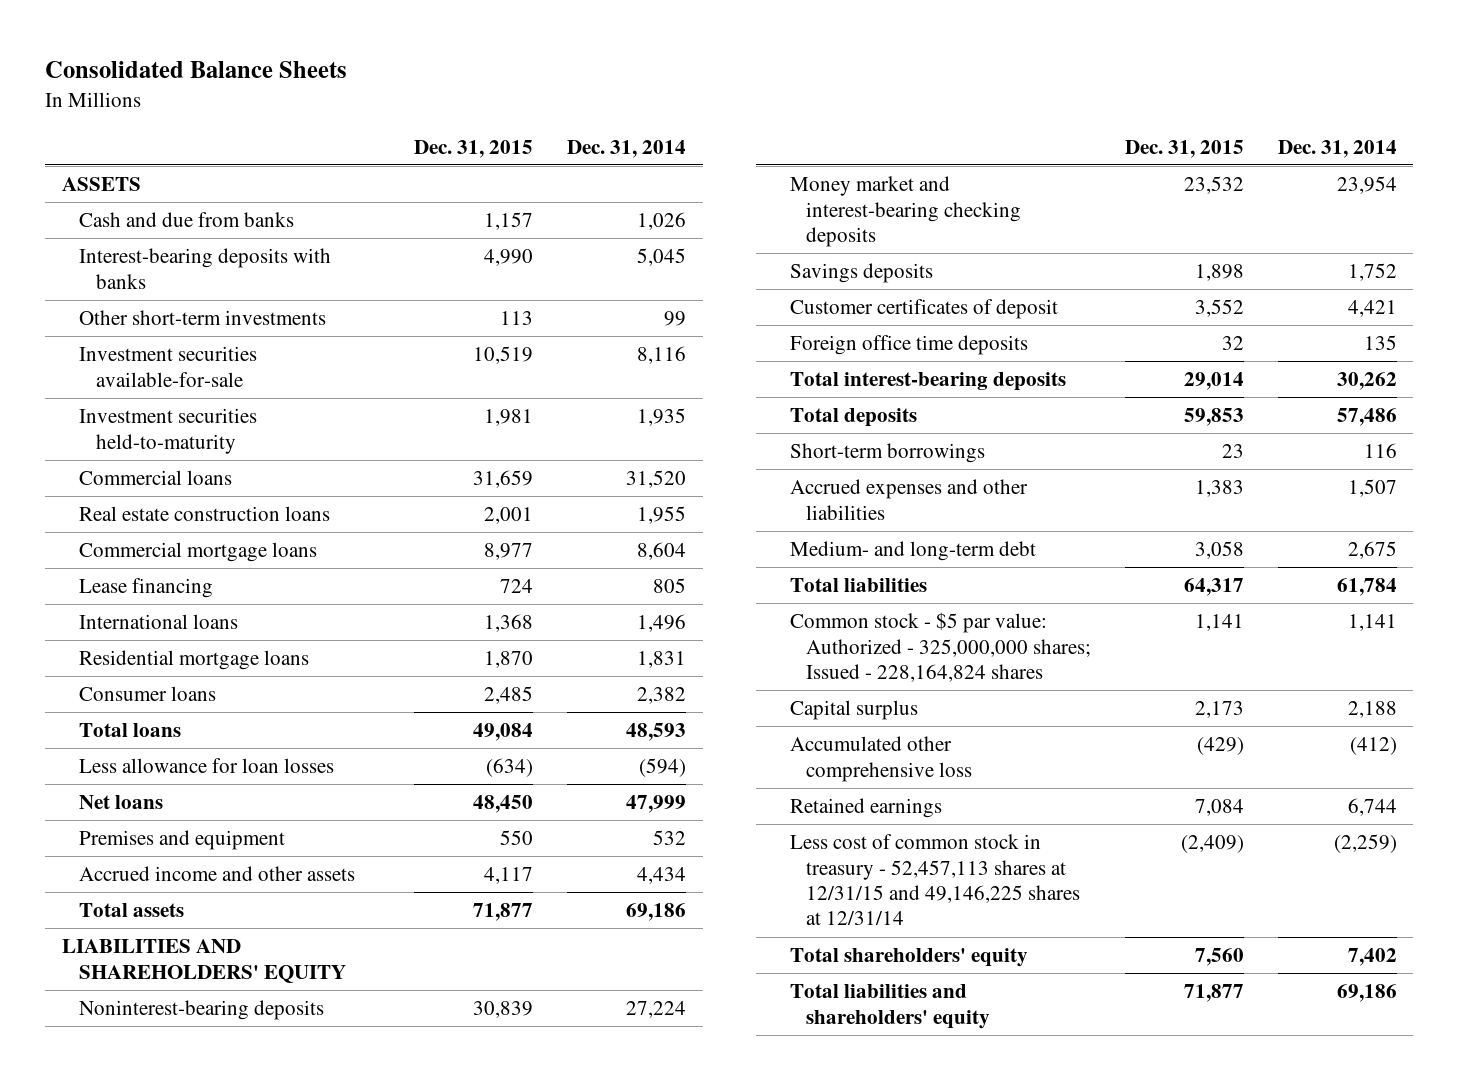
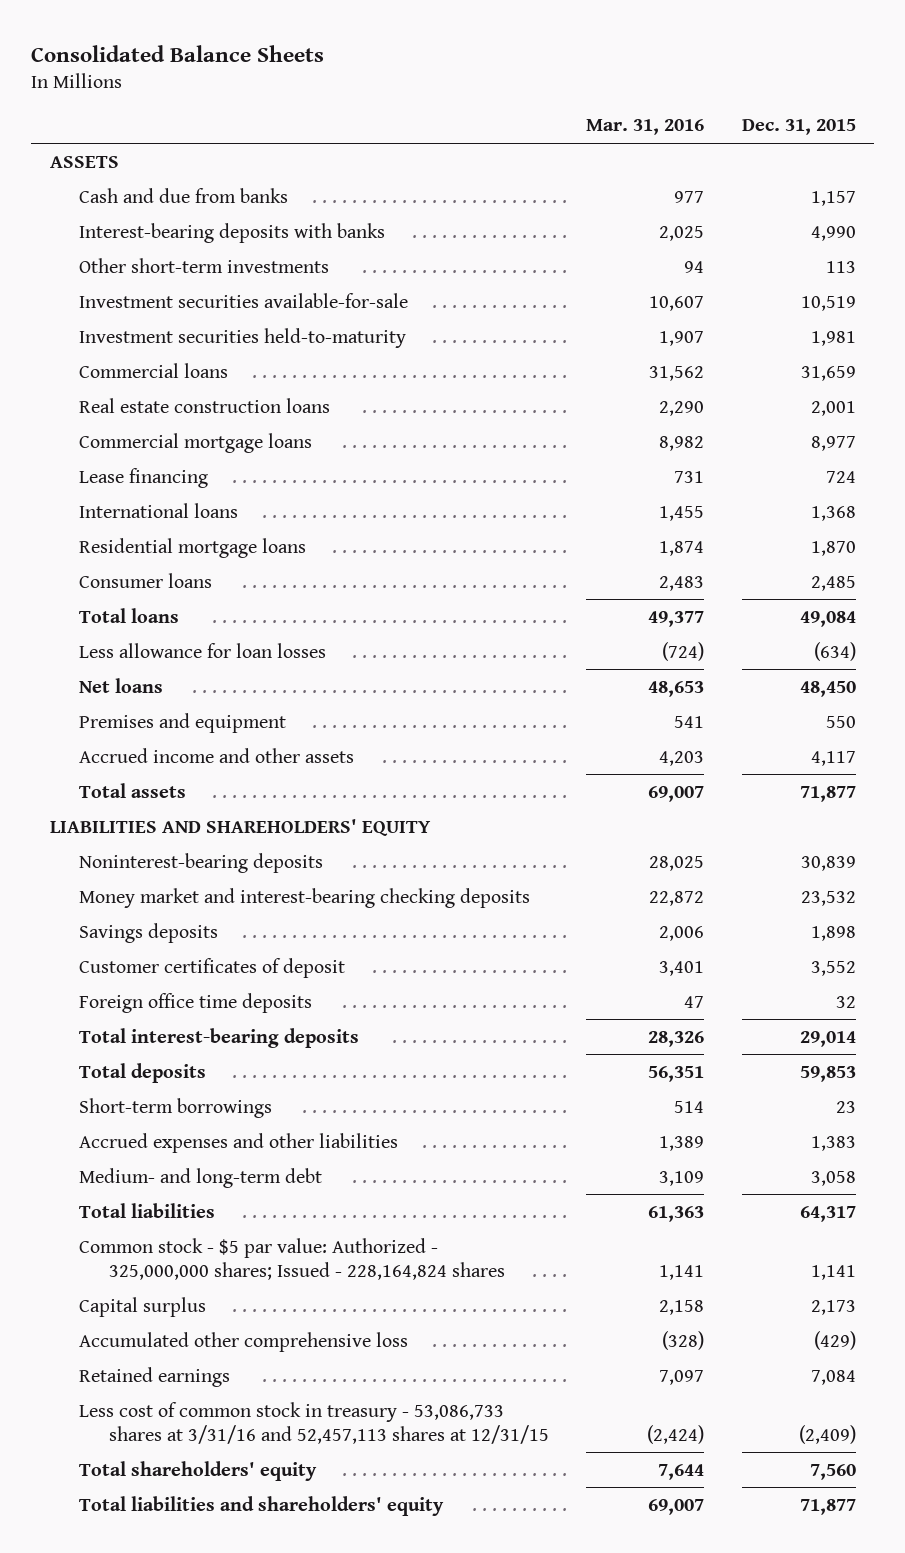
- | Dec. 31, 2015 | Dec. 31, 2014
+ | Mar. 31, 2016 | Dec. 31, 2015
- Less cost of common stock in treasury - 52,457,113 shares at 12/31/15 and 49,146,225 shares at 12/31/14 | (2,409) | (2,259)
+ Less cost of common stock in treasury - 53,086,733 shares at 3/31/16 and 52,457,113 shares at 12/31/15 | (2,424) | (2,409)

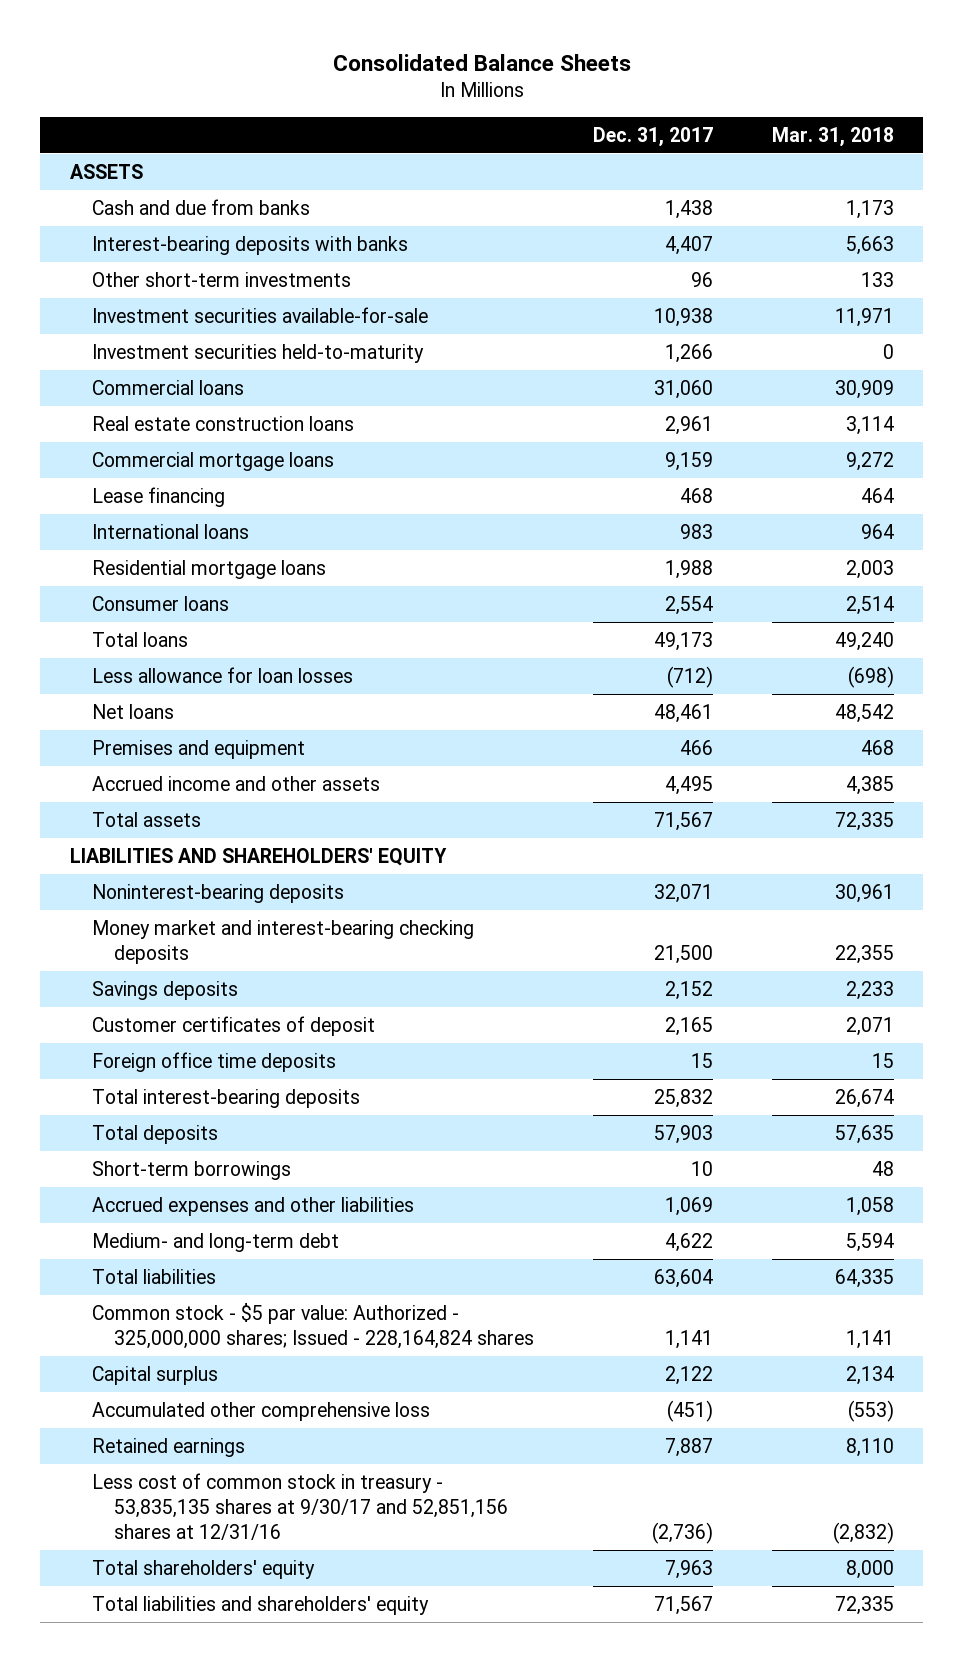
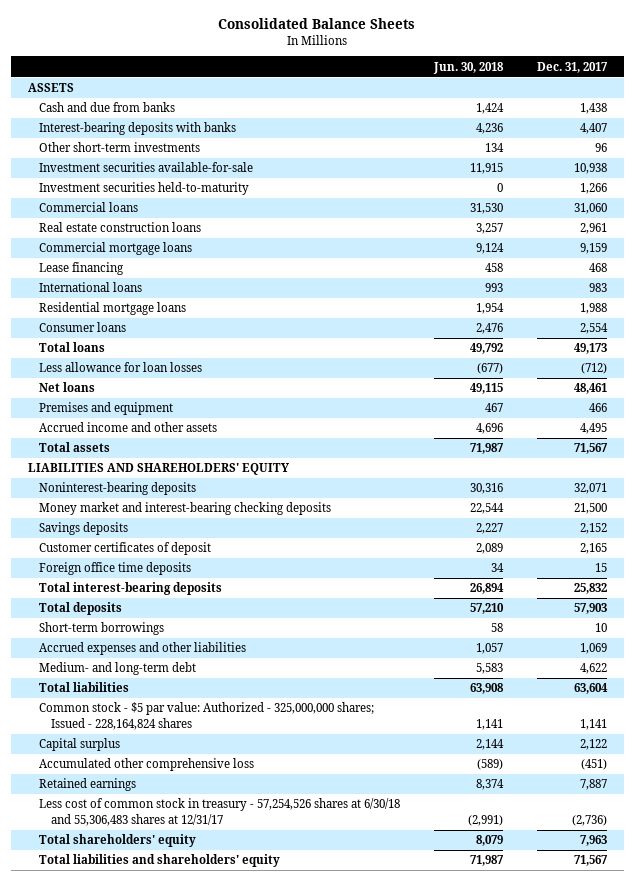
- | Dec. 31, 2017 | Mar. 31, 2018
+ | Jun. 30, 2018 | Dec. 31, 2017
- Less cost of common stock in treasury - 53,835,135 shares at 9/30/17 and 52,851,156 shares at 12/31/16 | (2,736) | (2,832)
+ Less cost of common stock in treasury - 57,254,526 shares at 6/30/18 and 55,306,483 shares at 12/31/17 | (2,991) | (2,736)

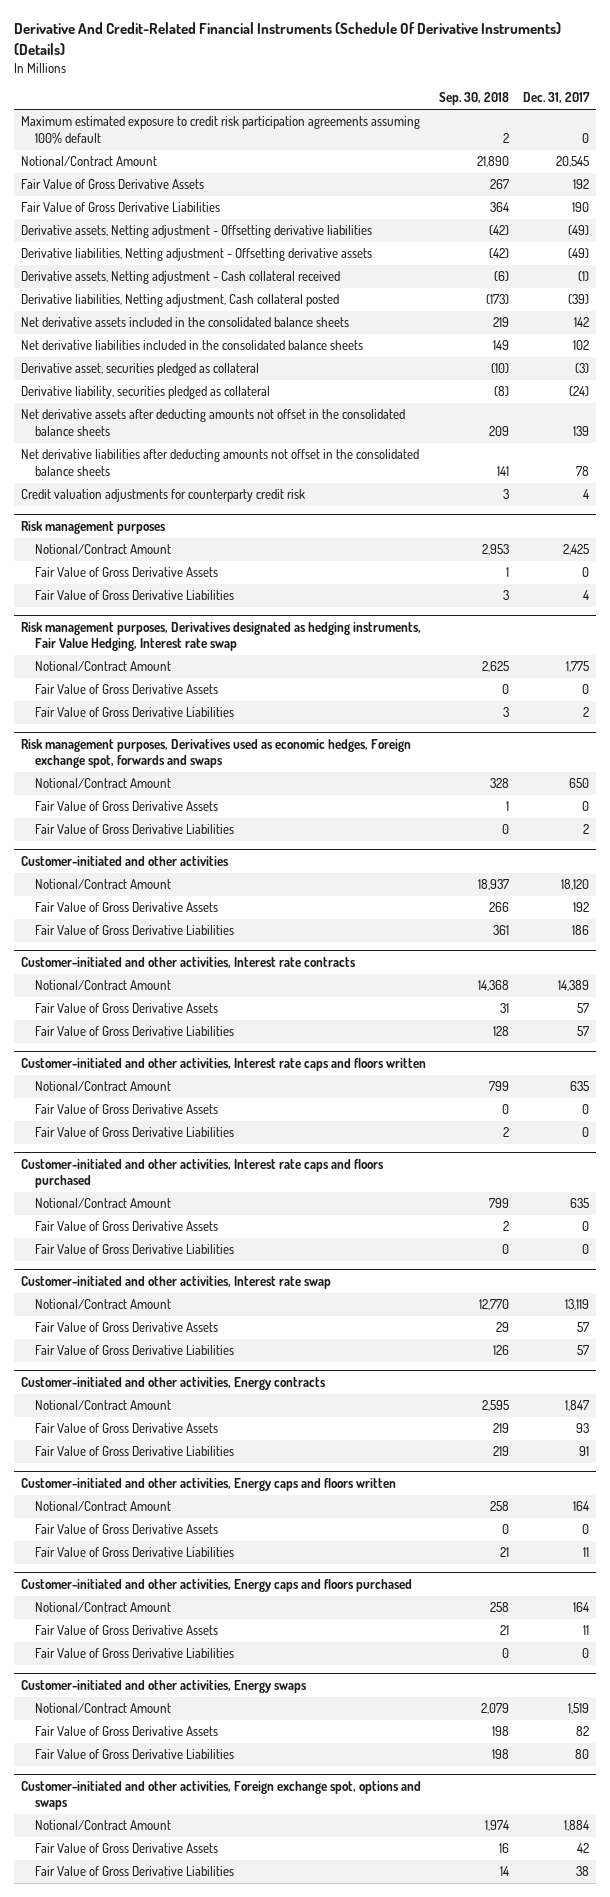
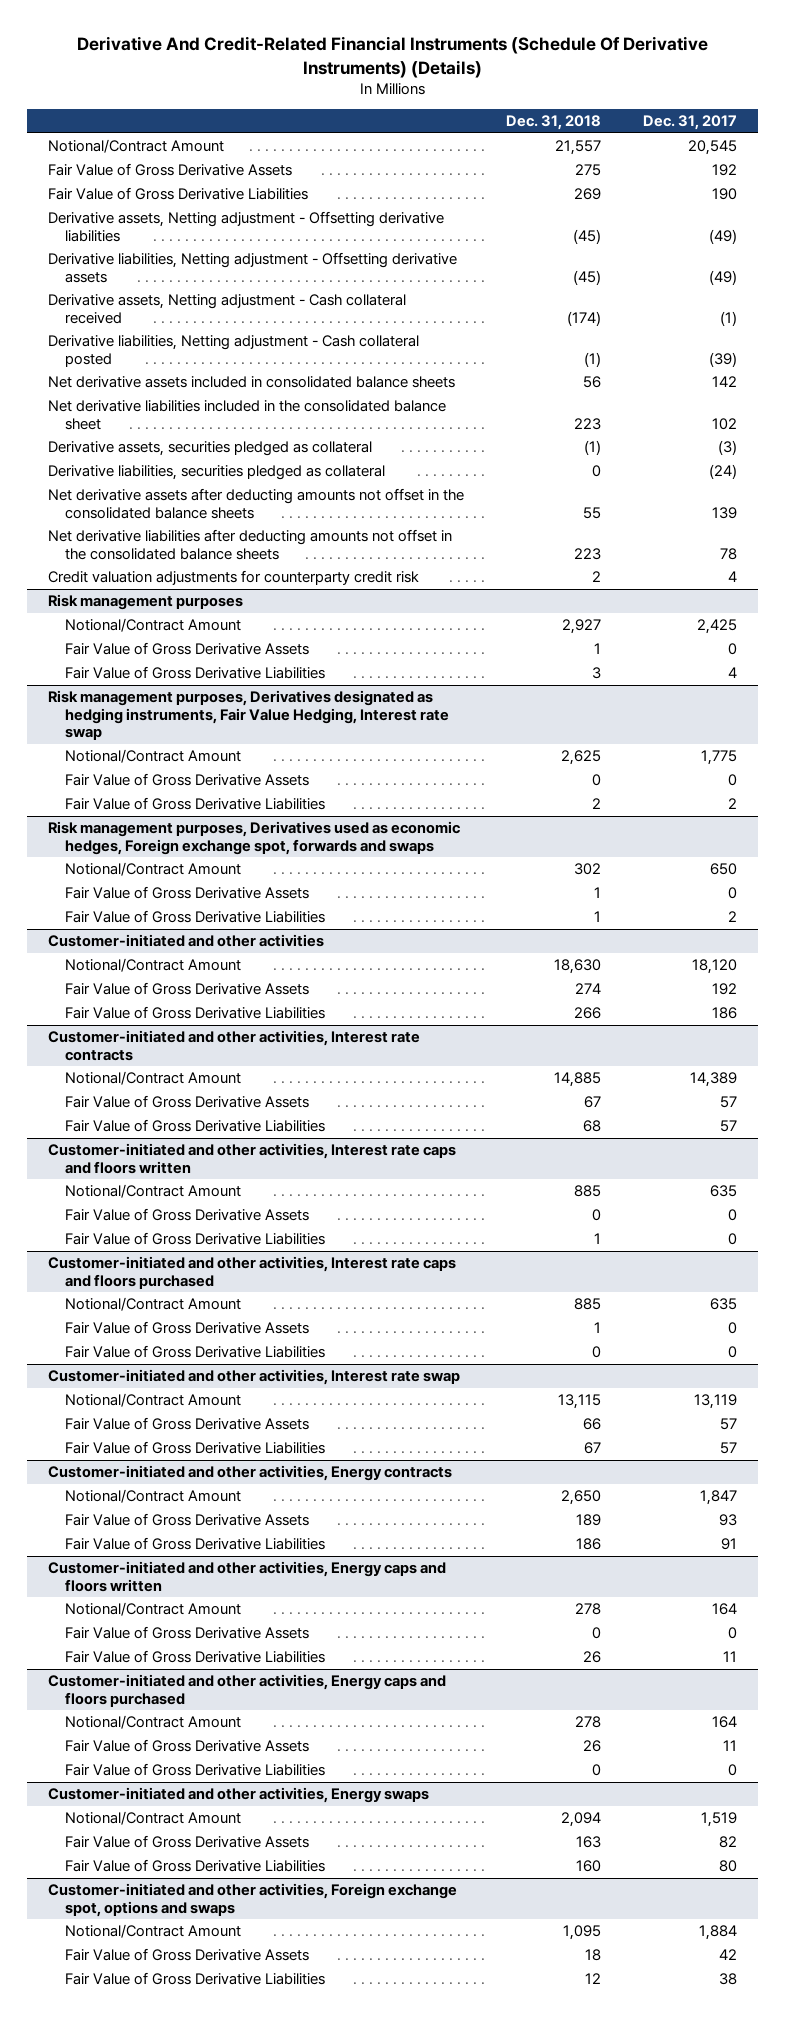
- | Sep. 30, 2018 | Dec. 31, 2017
+ | Dec. 31, 2018 | Dec. 31, 2017
- Maximum estimated exposure to credit risk participation agreements assuming 100% default | 2 | 0
- Derivative liabilities, Netting adjustment, Cash collateral posted | (173) | (39)
- Net derivative assets included in the consolidated balance sheets | 219 | 142
- Net derivative liabilities included in the consolidated balance sheets | 149 | 102
- Derivative asset, securities pledged as collateral | (10) | (3)
- Derivative liability, securities pledged as collateral | (8) | (24)
+ Derivative liabilities, Netting adjustment - Cash collateral posted | (1) | (39)
+ Net derivative assets included in consolidated balance sheets | 56 | 142
+ Net derivative liabilities included in the consolidated balance sheet | 223 | 102
+ Derivative assets, securities pledged as collateral | (1) | (3)
+ Derivative liabilities, securities pledged as collateral | 0 | (24)

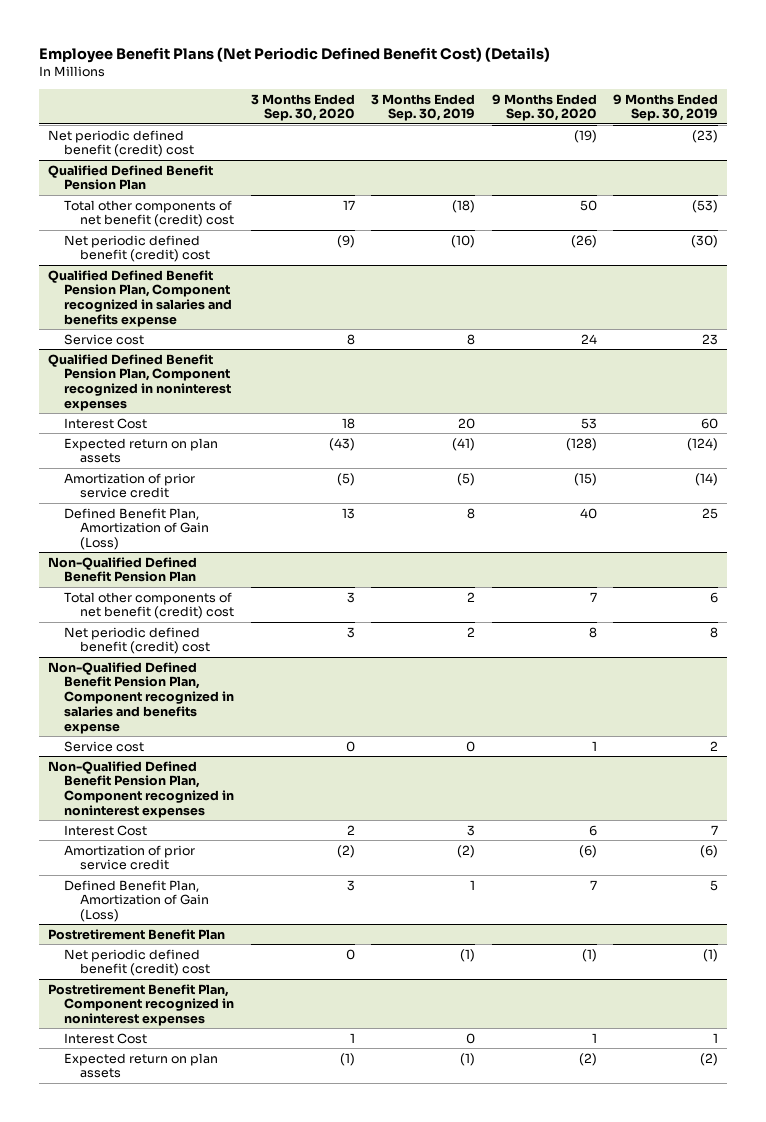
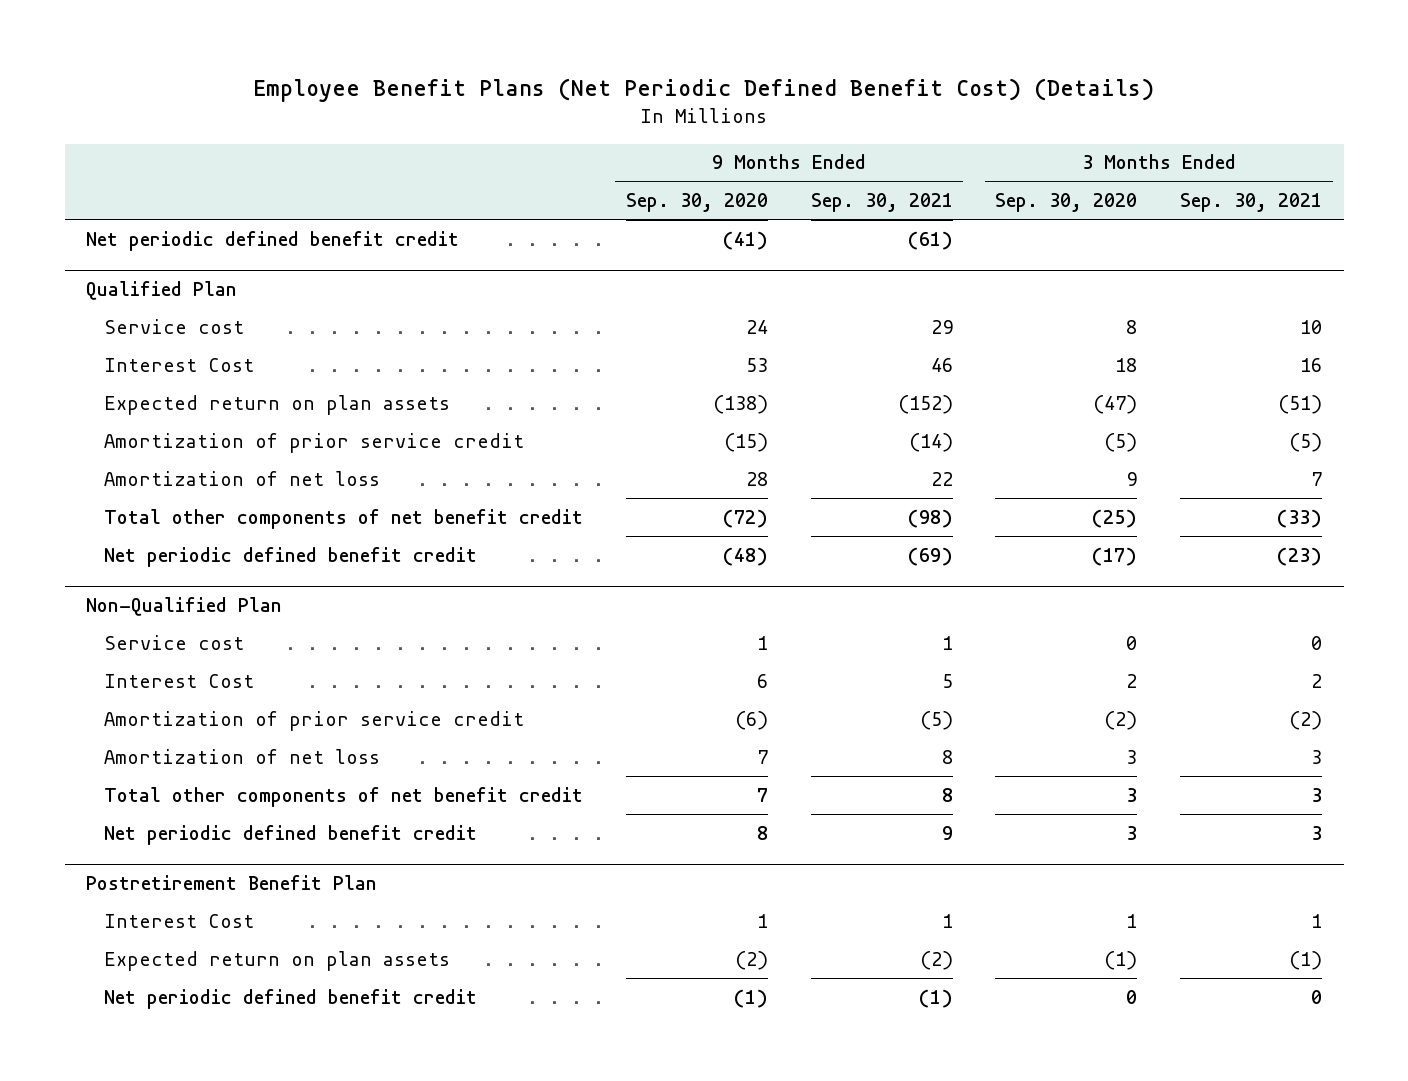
- | 3 Months Ended Sep. 30, 2020 | 3 Months Ended Sep. 30, 2019 | 9 Months Ended Sep. 30, 2020 | 9 Months Ended Sep. 30, 2019
+ | 9 Months Ended Sep. 30, 2020 | 9 Months Ended Sep. 30, 2021 | 3 Months Ended Sep. 30, 2020 | 3 Months Ended Sep. 30, 2021
- Net periodic defined benefit (credit) cost | | | (19) | (23)
- Qualified Defined Benefit Pension Plan
- Total other components of net benefit (credit) cost | 17 | (18) | 50 | (53)
- Net periodic defined benefit (credit) cost | (9) | (10) | (26) | (30)
- Qualified Defined Benefit Pension Plan, Component recognized in salaries and benefits expense
+ Net periodic defined benefit credit | (41) | (61) | |
+ Qualified Plan
- Qualified Defined Benefit Pension Plan, Component recognized in noninterest expenses
- Expected return on plan assets | (43) | (41) | (128) | (124)
+ Expected return on plan assets | (138) | (152) | (47) | (51)
- Defined Benefit Plan, Amortization of Gain (Loss) | 13 | 8 | 40 | 25
- Non-Qualified Defined Benefit Pension Plan
- Total other components of net benefit (credit) cost | 3 | 2 | 7 | 6
- Net periodic defined benefit (credit) cost | 3 | 2 | 8 | 8
- Non-Qualified Defined Benefit Pension Plan, Component recognized in salaries and benefits expense
+ Amortization of net loss | 28 | 22 | 9 | 7
+ Total other components of net benefit credit | (72) | (98) | (25) | (33)
+ Net periodic defined benefit credit | (48) | (69) | (17) | (23)
+ Non-Qualified Plan
- Non-Qualified Defined Benefit Pension Plan, Component recognized in noninterest expenses
- Defined Benefit Plan, Amortization of Gain (Loss) | 3 | 1 | 7 | 5
+ Amortization of net loss | 7 | 8 | 3 | 3
+ Total other components of net benefit credit | 7 | 8 | 3 | 3
+ Net periodic defined benefit credit | 8 | 9 | 3 | 3
@ Postretirement Benefit Plan
- Net periodic defined benefit (credit) cost | 0 | (1) | (1) | (1)
- Postretirement Benefit Plan, Component recognized in noninterest expenses
@ Postretirement Benefit Plan
+ Net periodic defined benefit credit | (1) | (1) | 0 | 0

